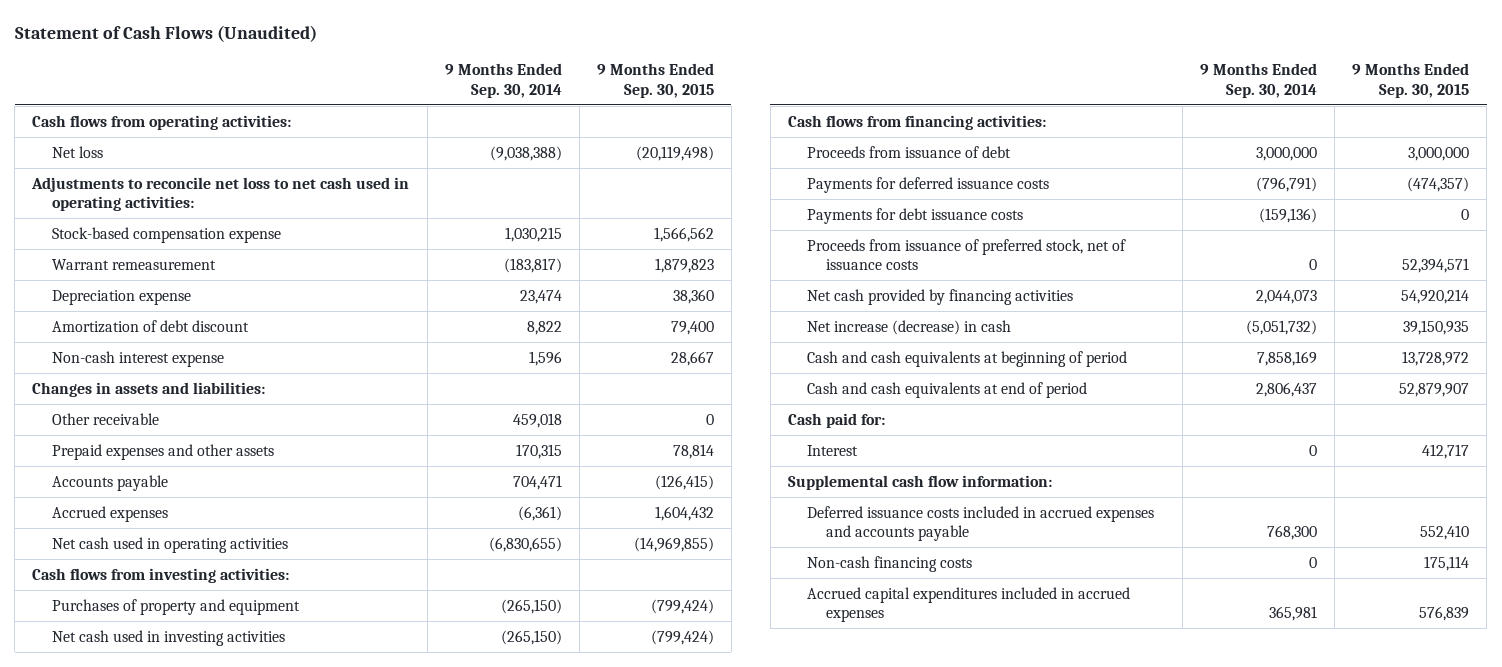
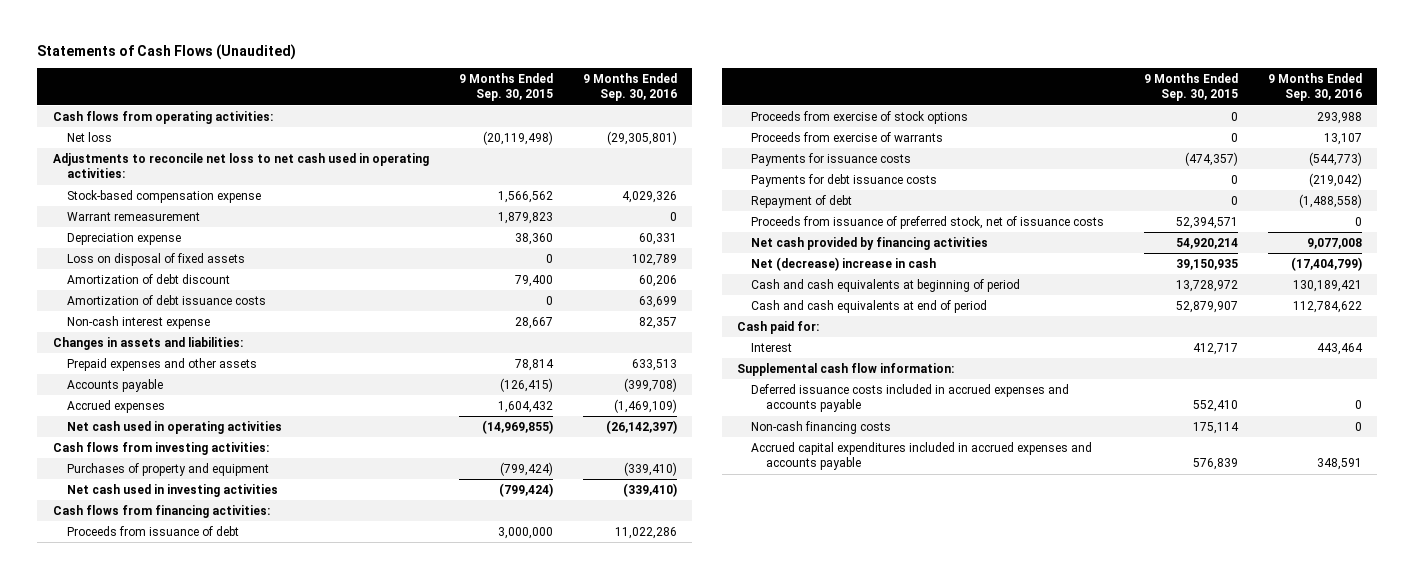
- Statement of Cash Flows (Unaudited)
+ Statements of Cash Flows (Unaudited)
- | 9 Months Ended Sep. 30, 2014 | 9 Months Ended Sep. 30, 2015
+ | 9 Months Ended Sep. 30, 2015 | 9 Months Ended Sep. 30, 2016
+ Loss on disposal of fixed assets | 0 | 102,789
+ Amortization of debt issuance costs | 0 | 63,699
- Other receivable | 459,018 | 0
- Payments for deferred issuance costs | (796,791) | (474,357)
+ Proceeds from exercise of stock options | 0 | 293,988
+ Proceeds from exercise of warrants | 0 | 13,107
+ Payments for issuance costs | (474,357) | (544,773)
+ Repayment of debt | 0 | (1,488,558)
- Net increase (decrease) in cash | (5,051,732) | 39,150,935
+ Net (decrease) increase in cash | 39,150,935 | (17,404,799)
- Accrued capital expenditures included in accrued expenses | 365,981 | 576,839
+ Accrued capital expenditures included in accrued expenses and accounts payable | 576,839 | 348,591

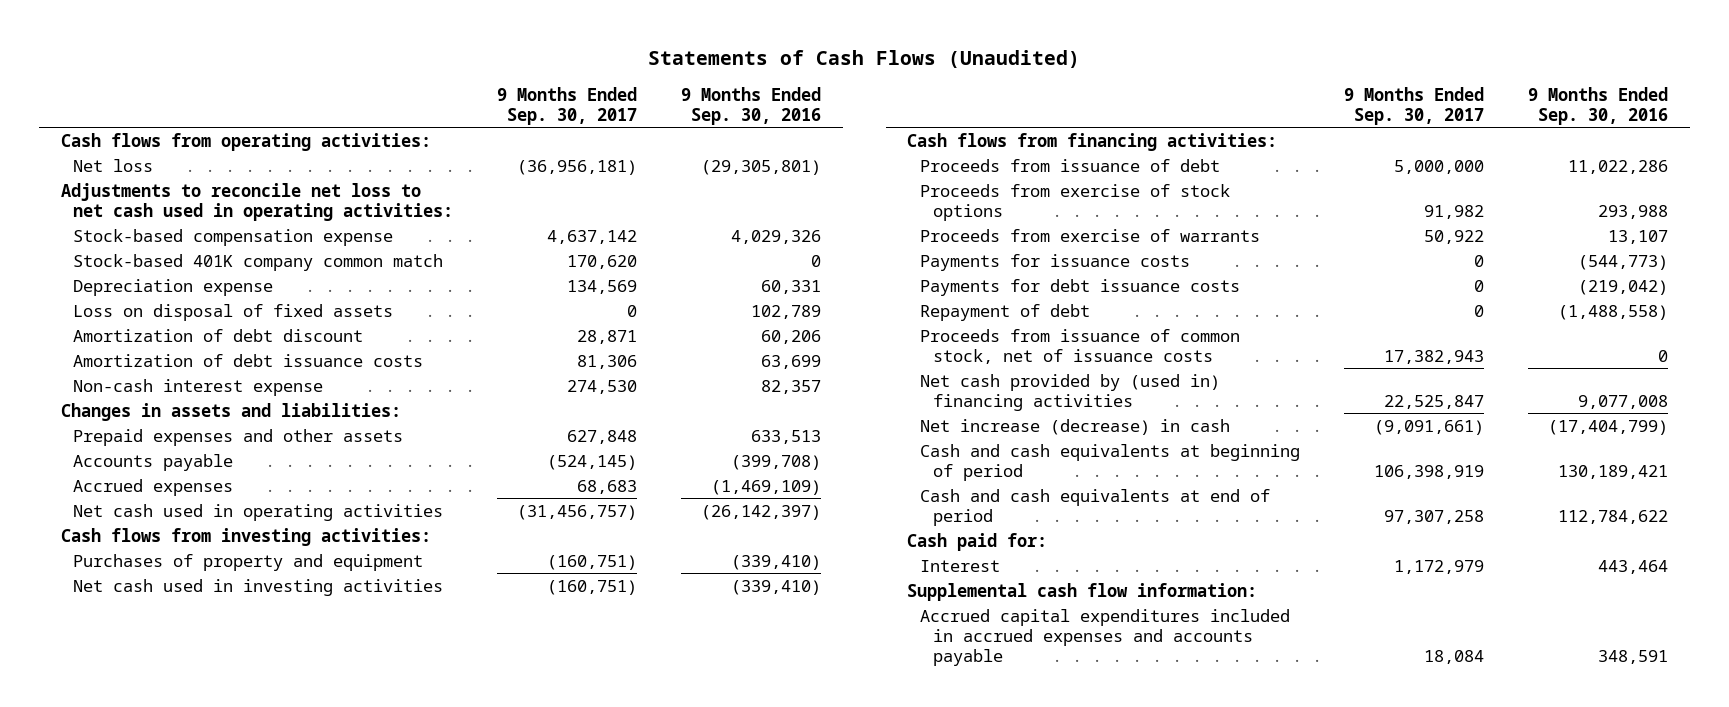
- | 9 Months Ended Sep. 30, 2015 | 9 Months Ended Sep. 30, 2016
+ | 9 Months Ended Sep. 30, 2017 | 9 Months Ended Sep. 30, 2016
- Warrant remeasurement | 1,879,823 | 0
+ Stock-based 401K company common match | 170,620 | 0
- Proceeds from issuance of preferred stock, net of issuance costs | 52,394,571 | 0
- Net cash provided by financing activities | 54,920,214 | 9,077,008
- Net (decrease) increase in cash | 39,150,935 | (17,404,799)
+ Proceeds from issuance of common stock, net of issuance costs | 17,382,943 | 0
+ Net cash provided by (used in) financing activities | 22,525,847 | 9,077,008
+ Net increase (decrease) in cash | (9,091,661) | (17,404,799)
- Deferred issuance costs included in accrued expenses and accounts payable | 552,410 | 0
- Non-cash financing costs | 175,114 | 0

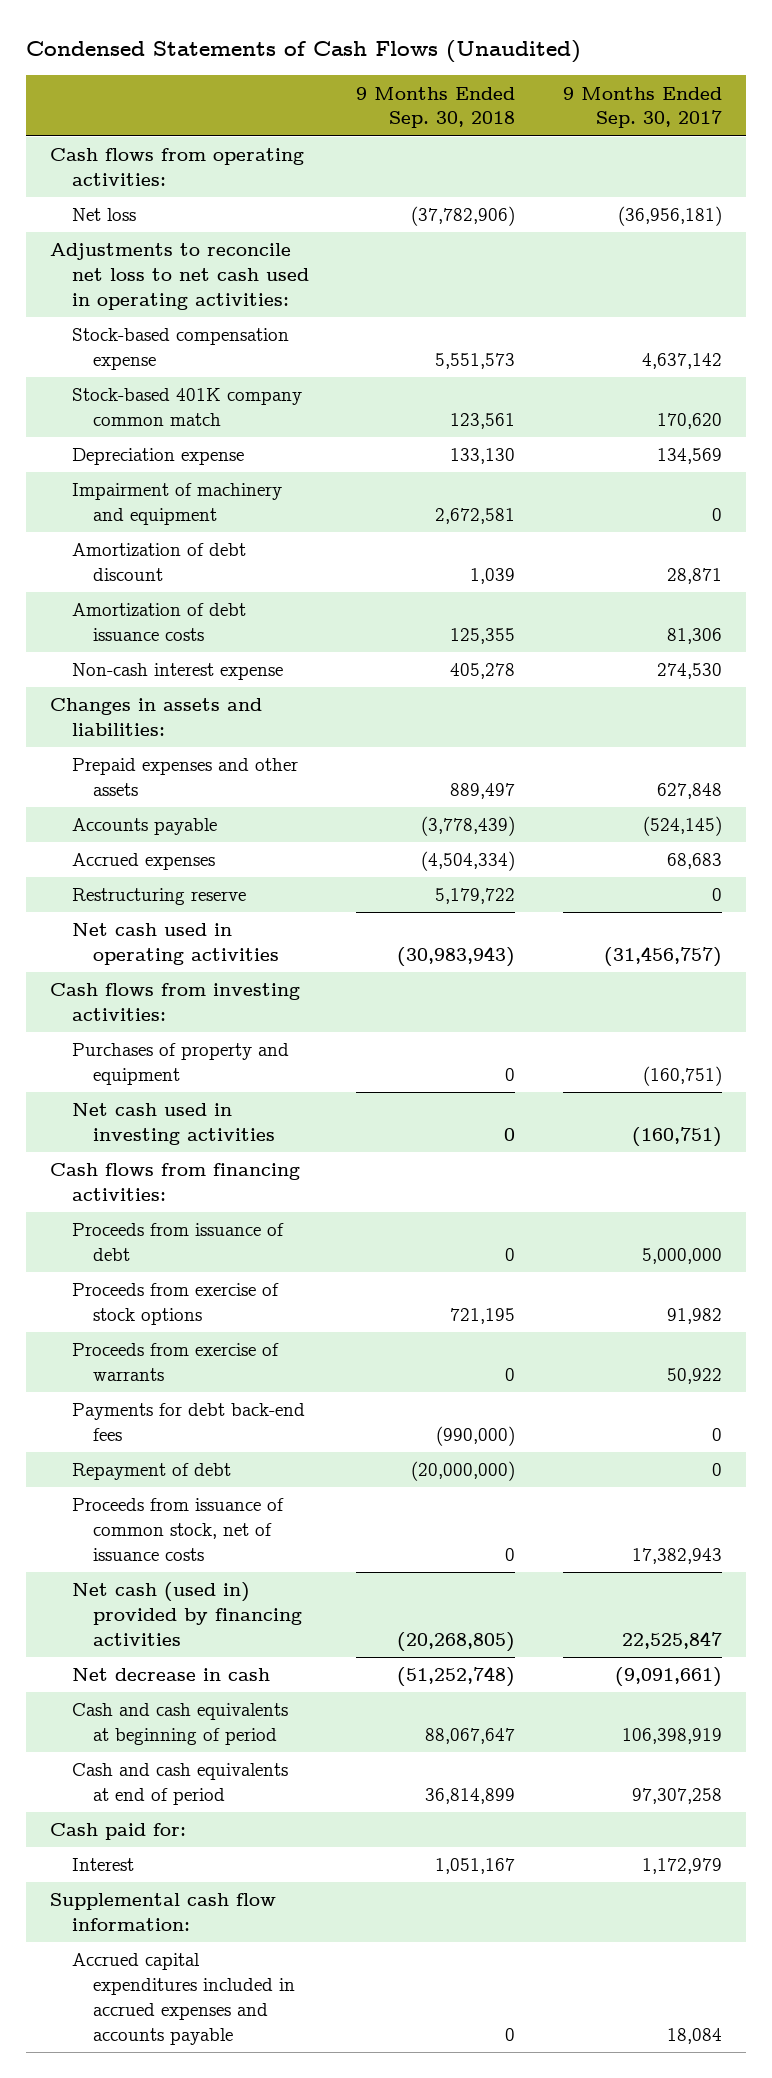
- Statements of Cash Flows (Unaudited)
+ Condensed Statements of Cash Flows (Unaudited)
- | 9 Months Ended Sep. 30, 2017 | 9 Months Ended Sep. 30, 2016
+ | 9 Months Ended Sep. 30, 2018 | 9 Months Ended Sep. 30, 2017
- Loss on disposal of fixed assets | 0 | 102,789
+ Impairment of machinery and equipment | 2,672,581 | 0
+ Restructuring reserve | 5,179,722 | 0
- Payments for issuance costs | 0 | (544,773)
- Payments for debt issuance costs | 0 | (219,042)
+ Payments for debt back-end fees | (990,000) | 0
- Net cash provided by (used in) financing activities | 22,525,847 | 9,077,008
- Net increase (decrease) in cash | (9,091,661) | (17,404,799)
+ Net cash (used in) provided by financing activities | (20,268,805) | 22,525,847
+ Net decrease in cash | (51,252,748) | (9,091,661)

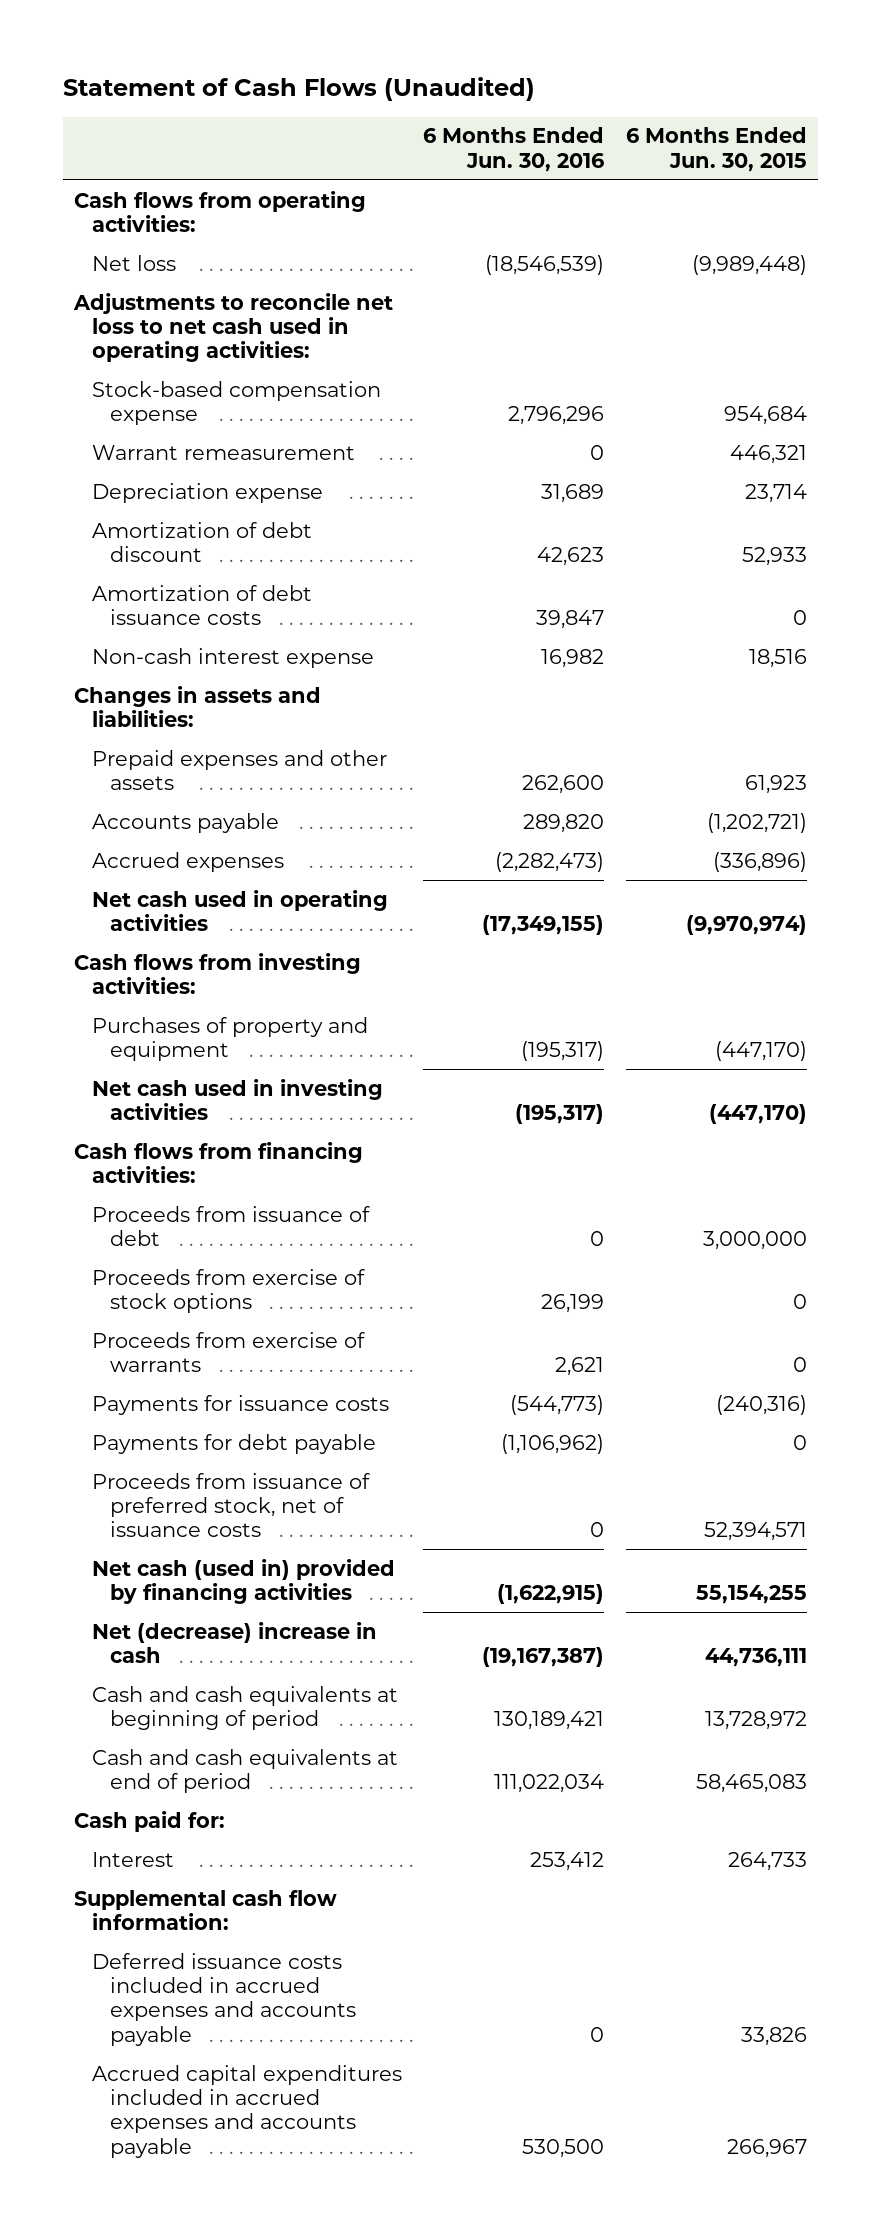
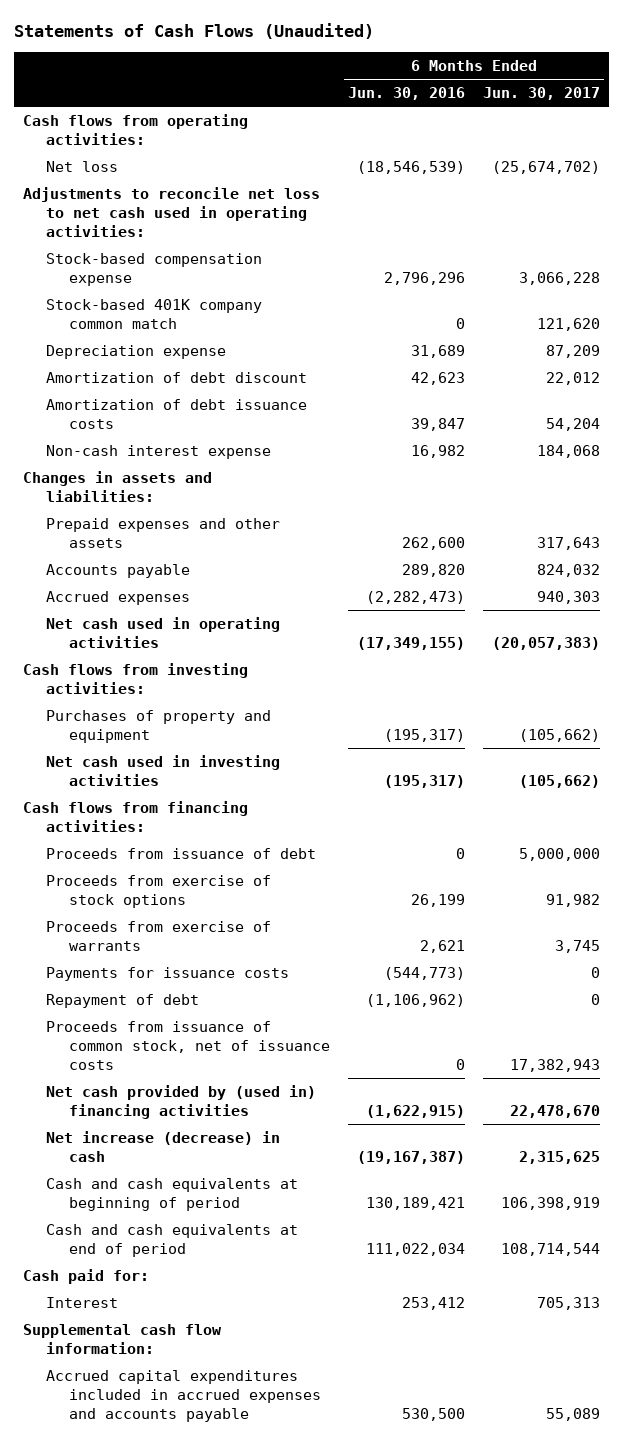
- Statement of Cash Flows (Unaudited)
+ Statements of Cash Flows (Unaudited)
- | 6 Months Ended Jun. 30, 2016 | 6 Months Ended Jun. 30, 2015
+ | 6 Months Ended Jun. 30, 2016 | 6 Months Ended Jun. 30, 2017
- Warrant remeasurement | 0 | 446,321
+ Stock-based 401K company common match | 0 | 121,620
- Payments for debt payable | (1,106,962) | 0
- Proceeds from issuance of preferred stock, net of issuance costs | 0 | 52,394,571
- Net cash (used in) provided by financing activities | (1,622,915) | 55,154,255
- Net (decrease) increase in cash | (19,167,387) | 44,736,111
+ Repayment of debt | (1,106,962) | 0
+ Proceeds from issuance of common stock, net of issuance costs | 0 | 17,382,943
+ Net cash provided by (used in) financing activities | (1,622,915) | 22,478,670
+ Net increase (decrease) in cash | (19,167,387) | 2,315,625
- Deferred issuance costs included in accrued expenses and accounts payable | 0 | 33,826

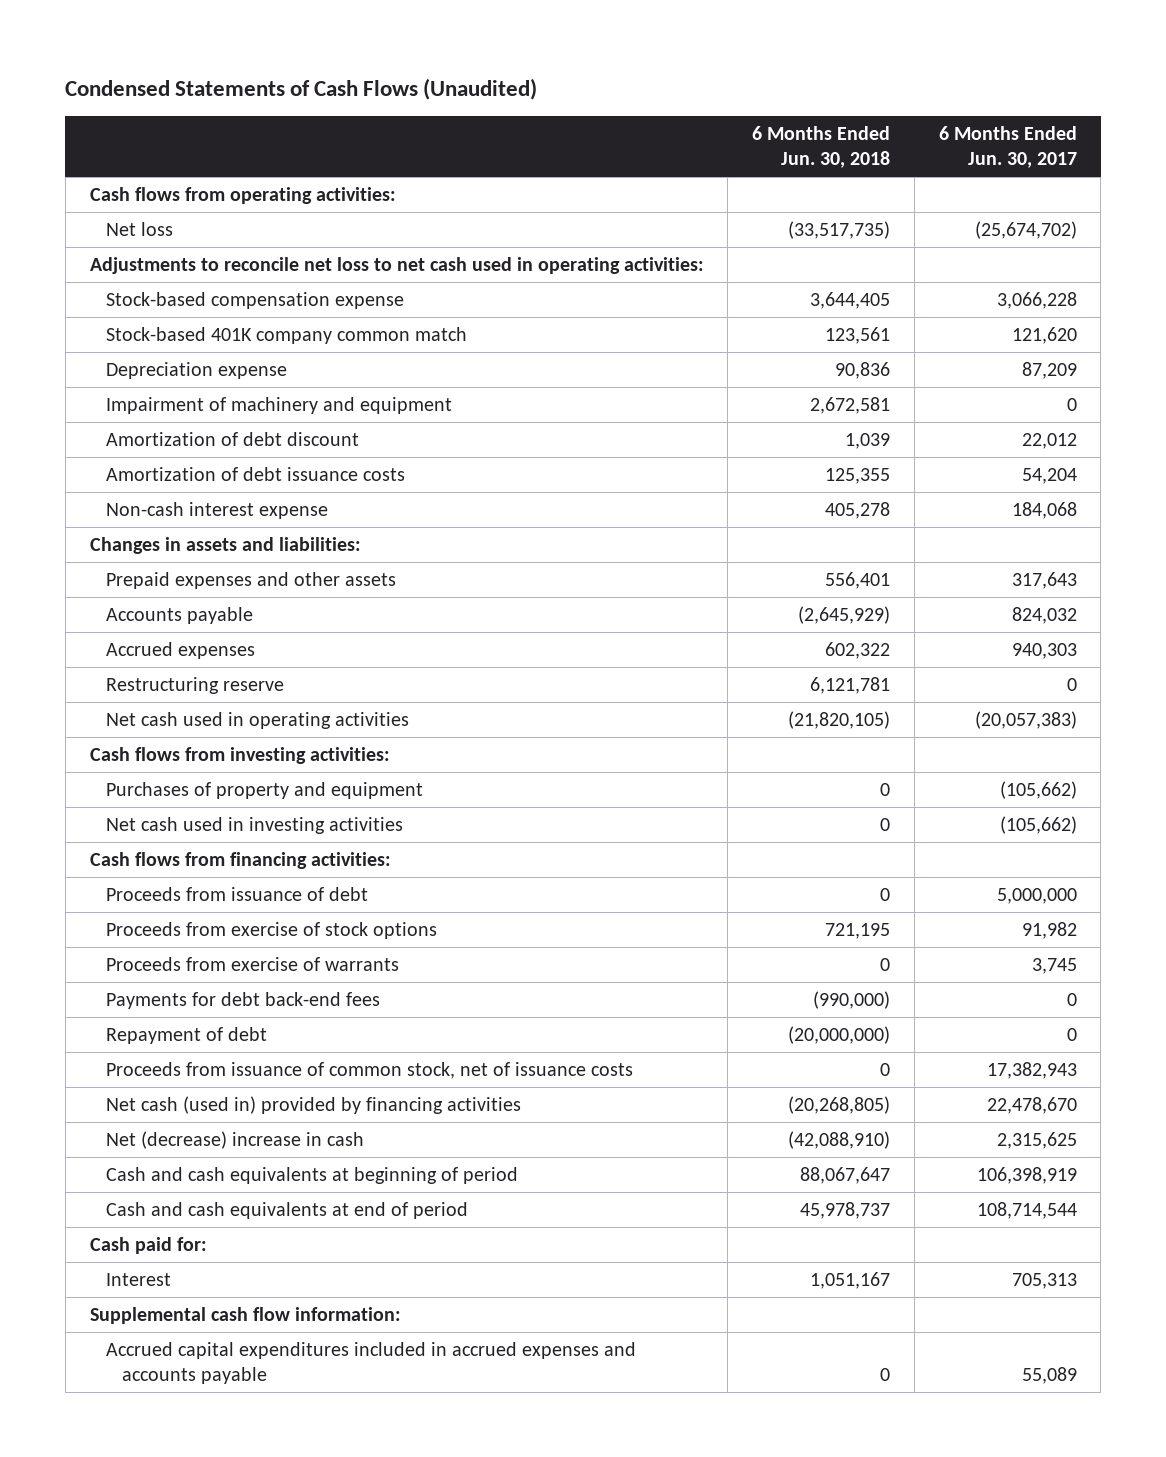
- Statements of Cash Flows (Unaudited)
+ Condensed Statements of Cash Flows (Unaudited)
- | 6 Months Ended Jun. 30, 2016 | 6 Months Ended Jun. 30, 2017
+ | 6 Months Ended Jun. 30, 2018 | 6 Months Ended Jun. 30, 2017
+ Impairment of machinery and equipment | 2,672,581 | 0
+ Restructuring reserve | 6,121,781 | 0
- Payments for issuance costs | (544,773) | 0
+ Payments for debt back-end fees | (990,000) | 0
- Net cash provided by (used in) financing activities | (1,622,915) | 22,478,670
- Net increase (decrease) in cash | (19,167,387) | 2,315,625
+ Net cash (used in) provided by financing activities | (20,268,805) | 22,478,670
+ Net (decrease) increase in cash | (42,088,910) | 2,315,625

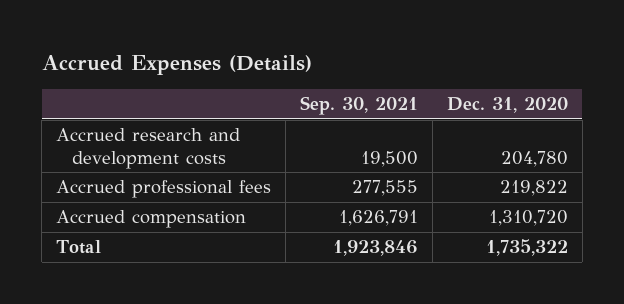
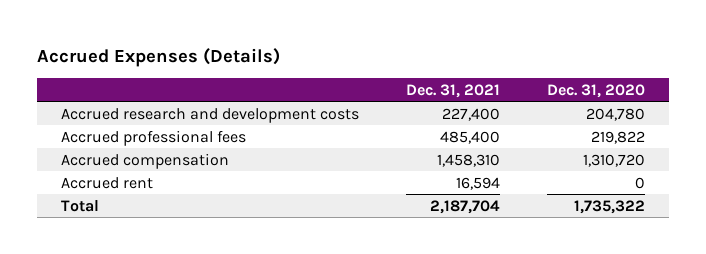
- | Sep. 30, 2021 | Dec. 31, 2020
+ | Dec. 31, 2021 | Dec. 31, 2020
+ Accrued rent | 16,594 | 0

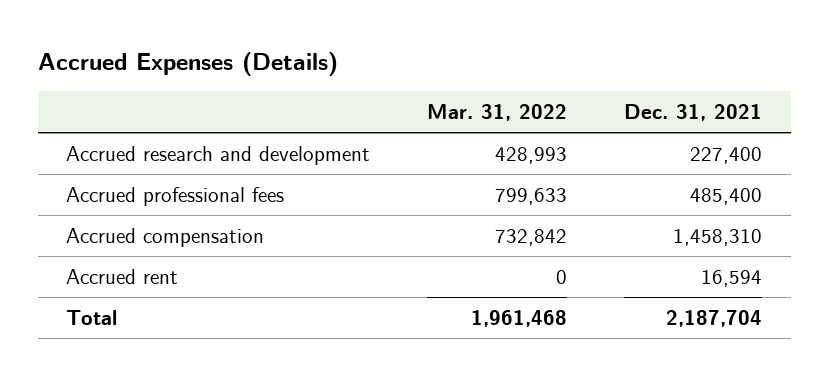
- | Dec. 31, 2021 | Dec. 31, 2020
+ | Mar. 31, 2022 | Dec. 31, 2021
- Accrued research and development costs | 227,400 | 204,780
+ Accrued research and development | 428,993 | 227,400

